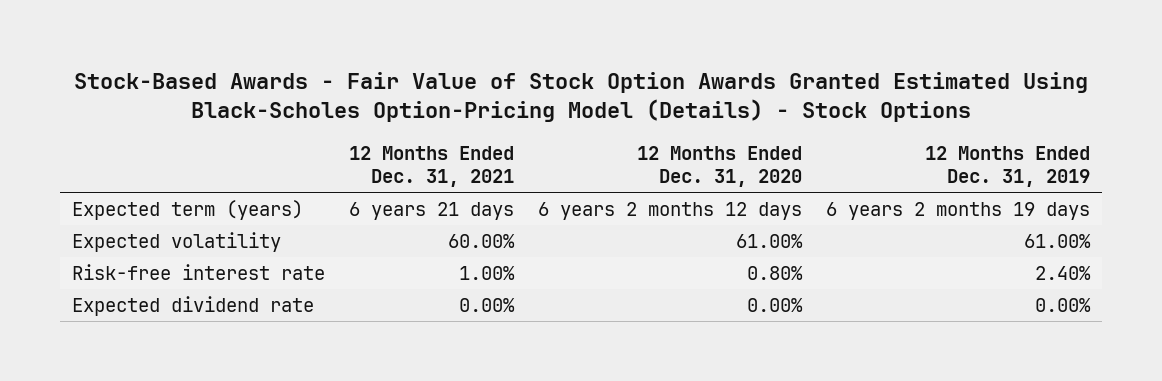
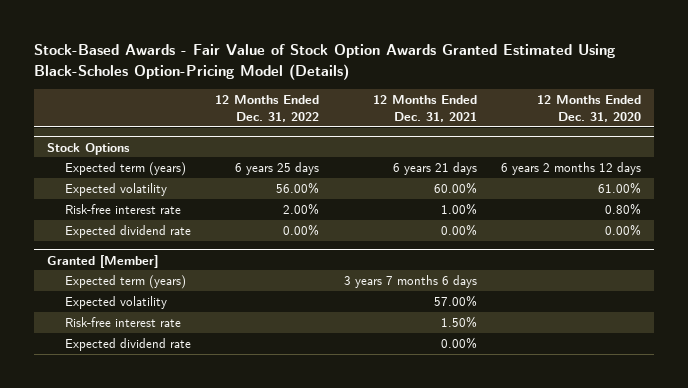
- Stock-Based Awards - Fair Value of Stock Option Awards Granted Estimated Using Black-Scholes Option-Pricing Model (Details) - Stock Options
+ Stock-Based Awards - Fair Value of Stock Option Awards Granted Estimated Using Black-Scholes Option-Pricing Model (Details)
- | 12 Months Ended Dec. 31, 2021 | 12 Months Ended Dec. 31, 2020 | 12 Months Ended Dec. 31, 2019
+ | 12 Months Ended Dec. 31, 2022 | 12 Months Ended Dec. 31, 2021 | 12 Months Ended Dec. 31, 2020
+ Stock Options
+ Granted [Member]
+ Expected term (years) | | 3 years 7 months 6 days |
+ Expected volatility | | 57.00% |
+ Risk-free interest rate | | 1.50% |
+ Expected dividend rate | | 0.00% |

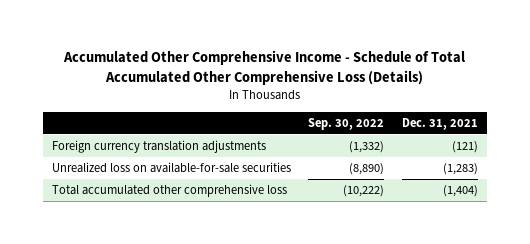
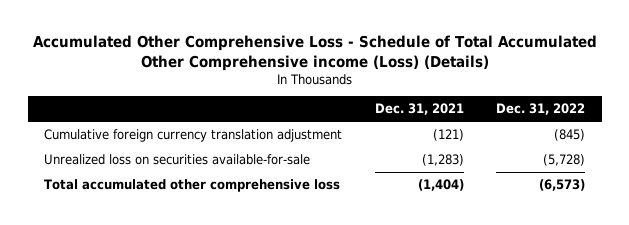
- Accumulated Other Comprehensive Income - Schedule of Total Accumulated Other Comprehensive Loss (Details)
+ Accumulated Other Comprehensive Loss - Schedule of Total Accumulated Other Comprehensive income (Loss) (Details)
- | Sep. 30, 2022 | Dec. 31, 2021
+ | Dec. 31, 2021 | Dec. 31, 2022
- Foreign currency translation adjustments | (1,332) | (121)
- Unrealized loss on available-for-sale securities | (8,890) | (1,283)
+ Cumulative foreign currency translation adjustment | (121) | (845)
+ Unrealized loss on securities available-for-sale | (1,283) | (5,728)

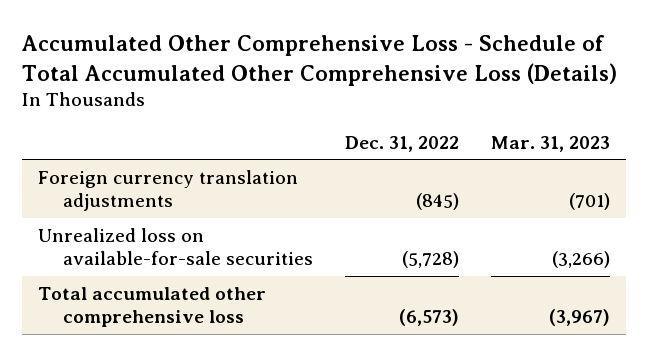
- Accumulated Other Comprehensive Loss - Schedule of Total Accumulated Other Comprehensive income (Loss) (Details)
+ Accumulated Other Comprehensive Loss - Schedule of Total Accumulated Other Comprehensive Loss (Details)
- | Dec. 31, 2021 | Dec. 31, 2022
+ | Dec. 31, 2022 | Mar. 31, 2023
- Cumulative foreign currency translation adjustment | (121) | (845)
- Unrealized loss on securities available-for-sale | (1,283) | (5,728)
+ Foreign currency translation adjustments | (845) | (701)
+ Unrealized loss on available-for-sale securities | (5,728) | (3,266)

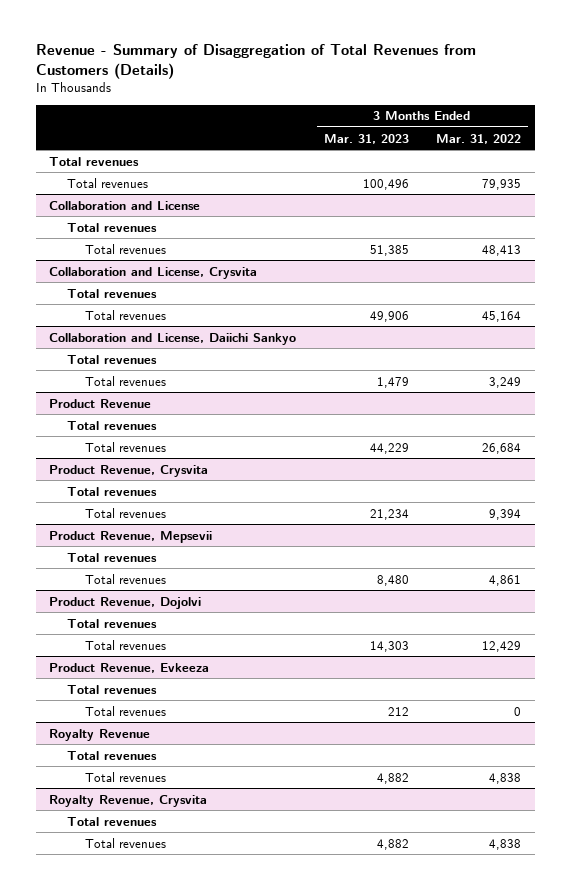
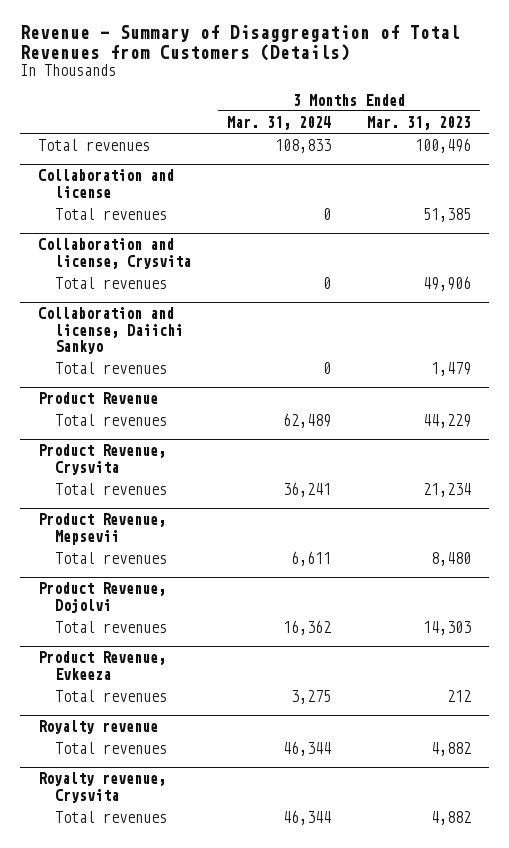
- | 3 Months Ended Mar. 31, 2023 | 3 Months Ended Mar. 31, 2022
+ | 3 Months Ended Mar. 31, 2024 | 3 Months Ended Mar. 31, 2023
- Total revenues
- Collaboration and License
- Total revenues
+ Collaboration and license
- Collaboration and License, Crysvita
- Total revenues
+ Collaboration and license, Crysvita
- Collaboration and License, Daiichi Sankyo
- Total revenues
+ Collaboration and license, Daiichi Sankyo
@ Product Revenue
- Total revenues
@ Product Revenue, Crysvita
- Total revenues
@ Product Revenue, Mepsevii
- Total revenues
@ Product Revenue, Dojolvi
- Total revenues
@ Product Revenue, Evkeeza
- Total revenues
- Royalty Revenue
- Total revenues
+ Royalty revenue
- Royalty Revenue, Crysvita
- Total revenues
+ Royalty revenue, Crysvita

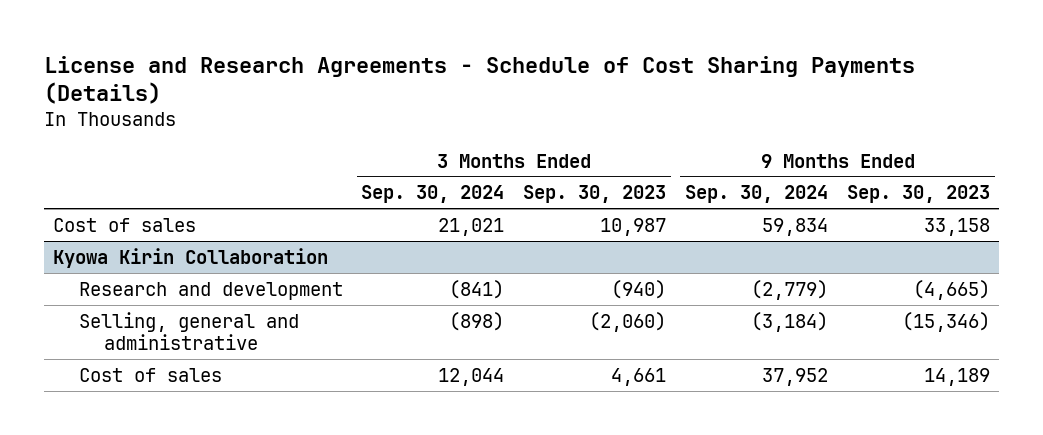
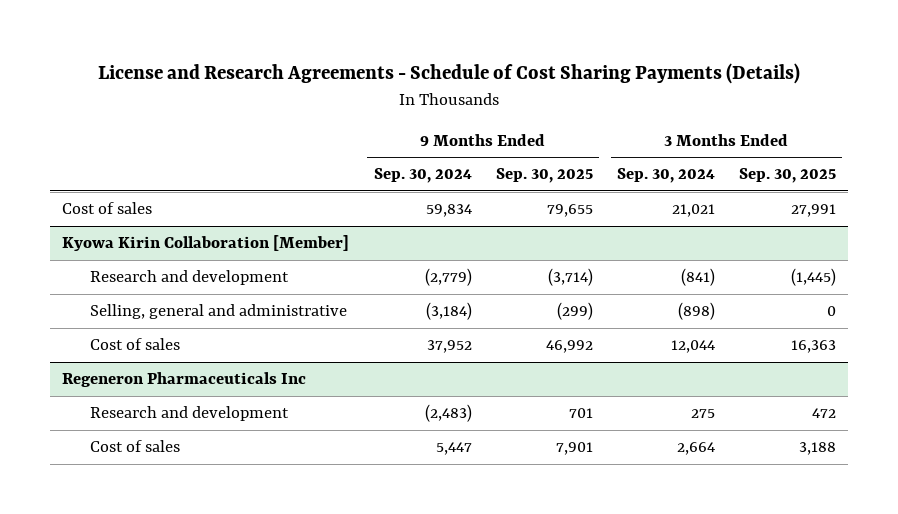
- | 3 Months Ended Sep. 30, 2024 | 3 Months Ended Sep. 30, 2023 | 9 Months Ended Sep. 30, 2024 | 9 Months Ended Sep. 30, 2023
+ | 9 Months Ended Sep. 30, 2024 | 9 Months Ended Sep. 30, 2025 | 3 Months Ended Sep. 30, 2024 | 3 Months Ended Sep. 30, 2025
- Kyowa Kirin Collaboration
+ Kyowa Kirin Collaboration [Member]
+ Regeneron Pharmaceuticals Inc
+ Research and development | (2,483) | 701 | 275 | 472
+ Cost of sales | 5,447 | 7,901 | 2,664 | 3,188

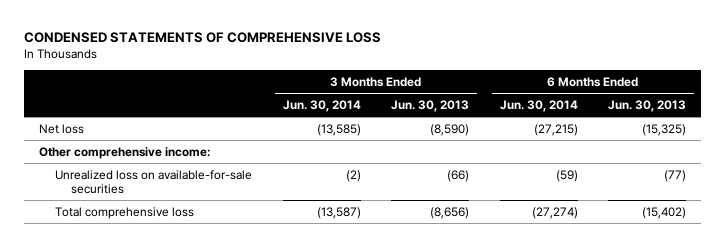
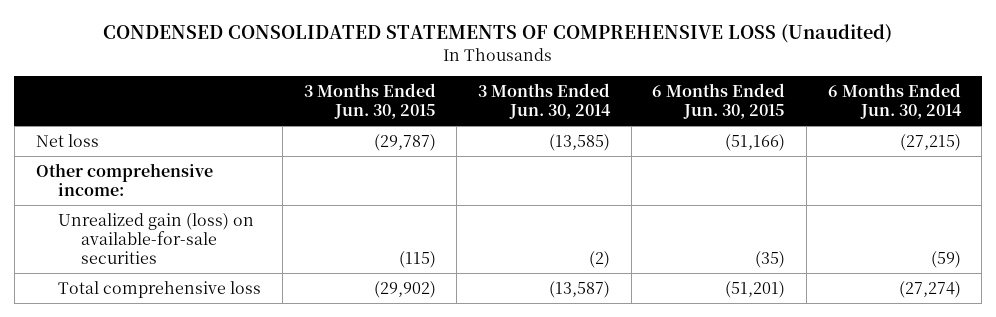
- CONDENSED STATEMENTS OF COMPREHENSIVE LOSS
+ CONDENSED CONSOLIDATED STATEMENTS OF COMPREHENSIVE LOSS (Unaudited)
- | 3 Months Ended Jun. 30, 2014 | 3 Months Ended Jun. 30, 2013 | 6 Months Ended Jun. 30, 2014 | 6 Months Ended Jun. 30, 2013
+ | 3 Months Ended Jun. 30, 2015 | 3 Months Ended Jun. 30, 2014 | 6 Months Ended Jun. 30, 2015 | 6 Months Ended Jun. 30, 2014
- Unrealized loss on available-for-sale securities | (2) | (66) | (59) | (77)
+ Unrealized gain (loss) on available-for-sale securities | (115) | (2) | (35) | (59)

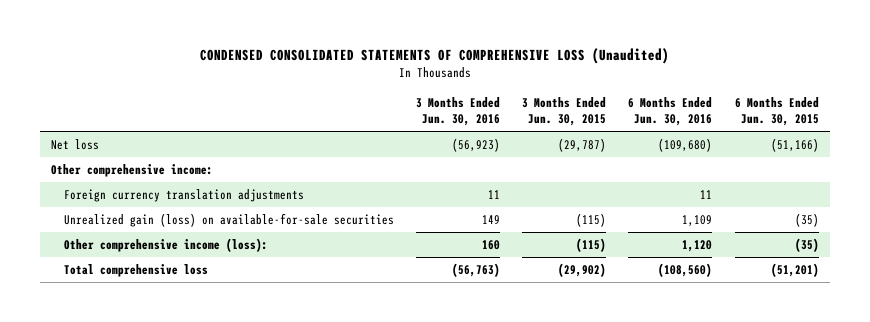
- | 3 Months Ended Jun. 30, 2015 | 3 Months Ended Jun. 30, 2014 | 6 Months Ended Jun. 30, 2015 | 6 Months Ended Jun. 30, 2014
+ | 3 Months Ended Jun. 30, 2016 | 3 Months Ended Jun. 30, 2015 | 6 Months Ended Jun. 30, 2016 | 6 Months Ended Jun. 30, 2015
+ Foreign currency translation adjustments | 11 | | 11 |
+ Other comprehensive income (loss): | 160 | (115) | 1,120 | (35)

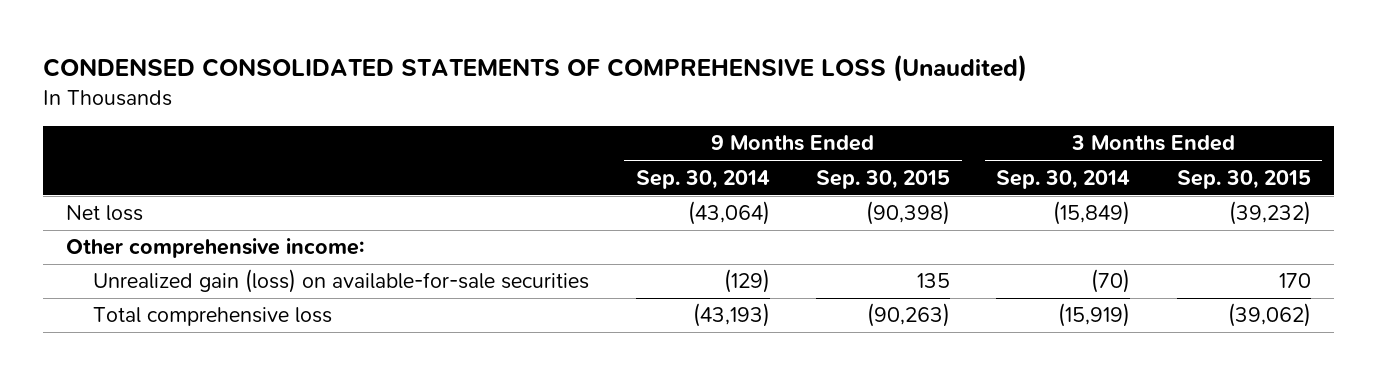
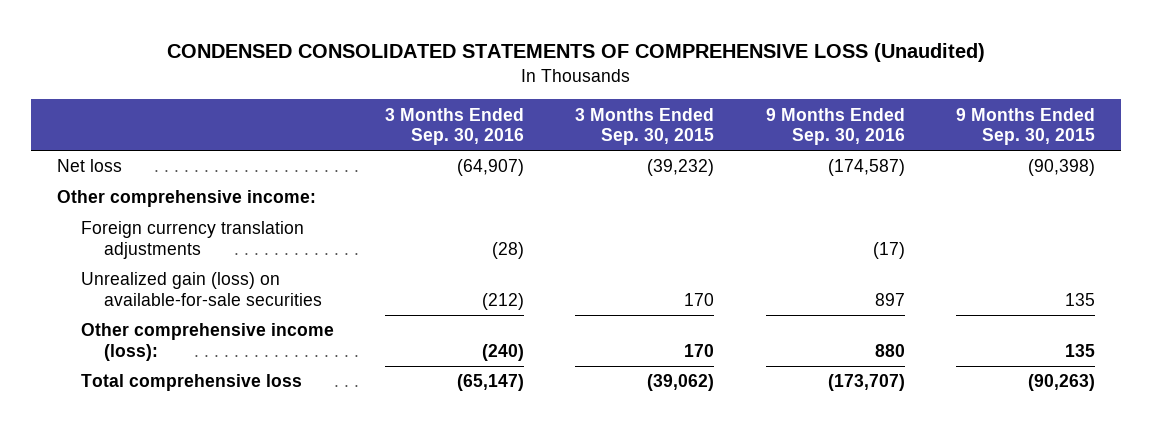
- | 9 Months Ended Sep. 30, 2014 | 9 Months Ended Sep. 30, 2015 | 3 Months Ended Sep. 30, 2014 | 3 Months Ended Sep. 30, 2015
+ | 3 Months Ended Sep. 30, 2016 | 3 Months Ended Sep. 30, 2015 | 9 Months Ended Sep. 30, 2016 | 9 Months Ended Sep. 30, 2015
+ Foreign currency translation adjustments | (28) | | (17) |
+ Other comprehensive income (loss): | (240) | 170 | 880 | 135

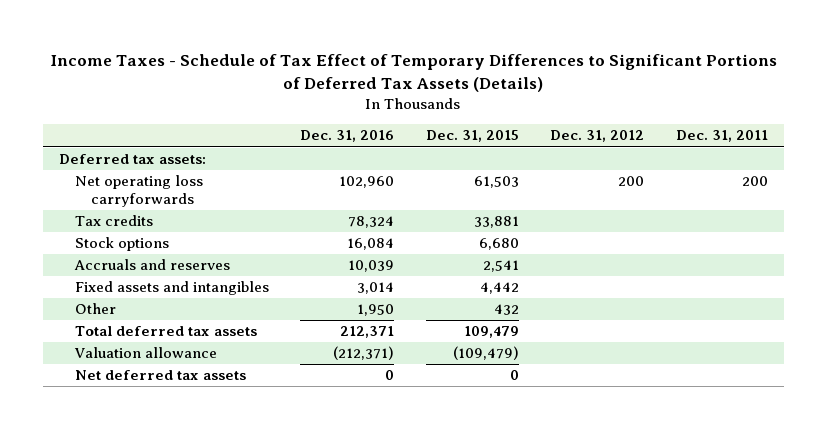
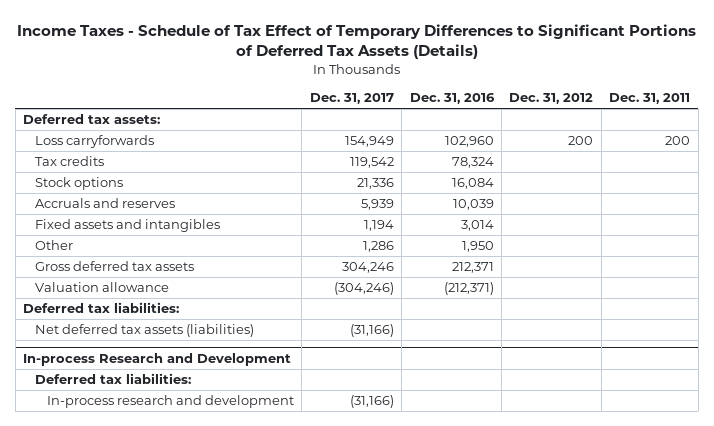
- | Dec. 31, 2016 | Dec. 31, 2015 | Dec. 31, 2012 | Dec. 31, 2011
+ | Dec. 31, 2017 | Dec. 31, 2016 | Dec. 31, 2012 | Dec. 31, 2011
- Net operating loss carryforwards | 102,960 | 61,503 | 200 | 200
+ Loss carryforwards | 154,949 | 102,960 | 200 | 200
- Total deferred tax assets | 212,371 | 109,479 | |
+ Gross deferred tax assets | 304,246 | 212,371 | |
- Net deferred tax assets | 0 | 0 | |
+ Deferred tax liabilities:
+ Net deferred tax assets (liabilities) | (31,166) | | |
+ In-process Research and Development
+ Deferred tax liabilities:
+ In-process research and development | (31,166) | | |

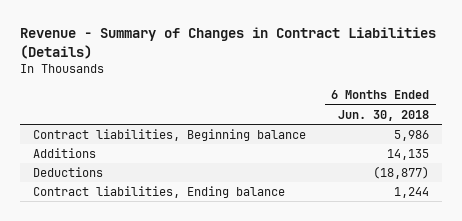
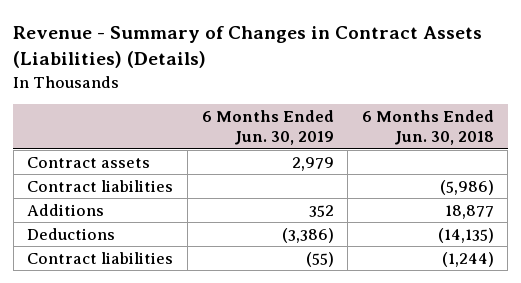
- Revenue - Summary of Changes in Contract Liabilities (Details)
+ Revenue - Summary of Changes in Contract Assets (Liabilities) (Details)
- | 6 Months Ended Jun. 30, 2018
+ | 6 Months Ended Jun. 30, 2019 | 6 Months Ended Jun. 30, 2018
- Contract liabilities, Beginning balance | 5,986
- Additions | 14,135
- Deductions | (18,877)
- Contract liabilities, Ending balance | 1,244
+ Contract assets | 2,979 |
+ Contract liabilities | | (5,986)
+ Additions | 352 | 18,877
+ Deductions | (3,386) | (14,135)
+ Contract liabilities | (55) | (1,244)

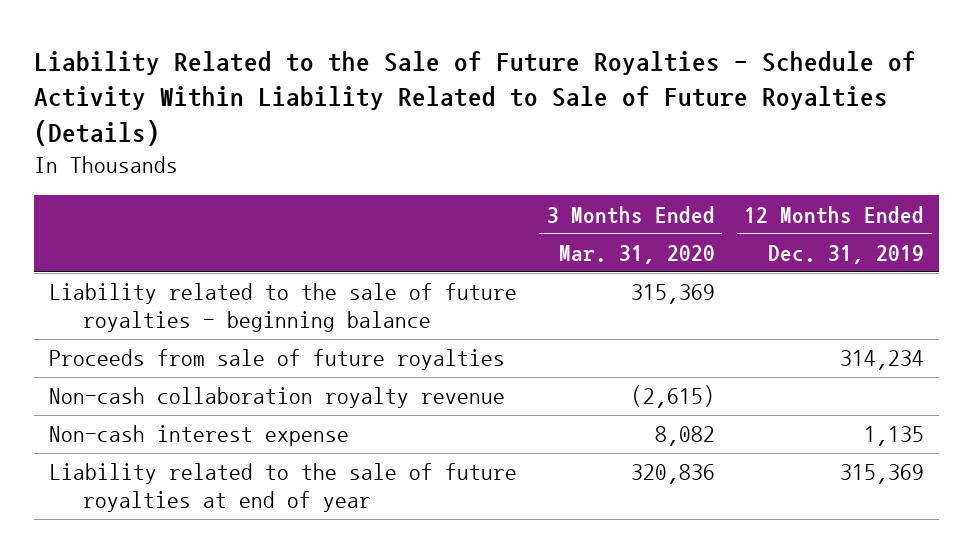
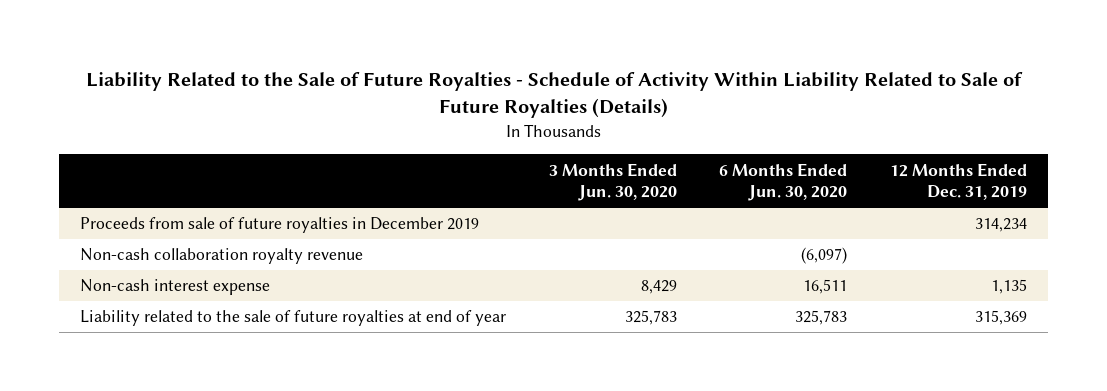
- | 3 Months Ended Mar. 31, 2020 | 12 Months Ended Dec. 31, 2019
+ | 3 Months Ended Jun. 30, 2020 | 6 Months Ended Jun. 30, 2020 | 12 Months Ended Dec. 31, 2019
- Liability related to the sale of future royalties - beginning balance | 315,369 |
- Proceeds from sale of future royalties | | 314,234
+ Proceeds from sale of future royalties in December 2019 | | | 314,234

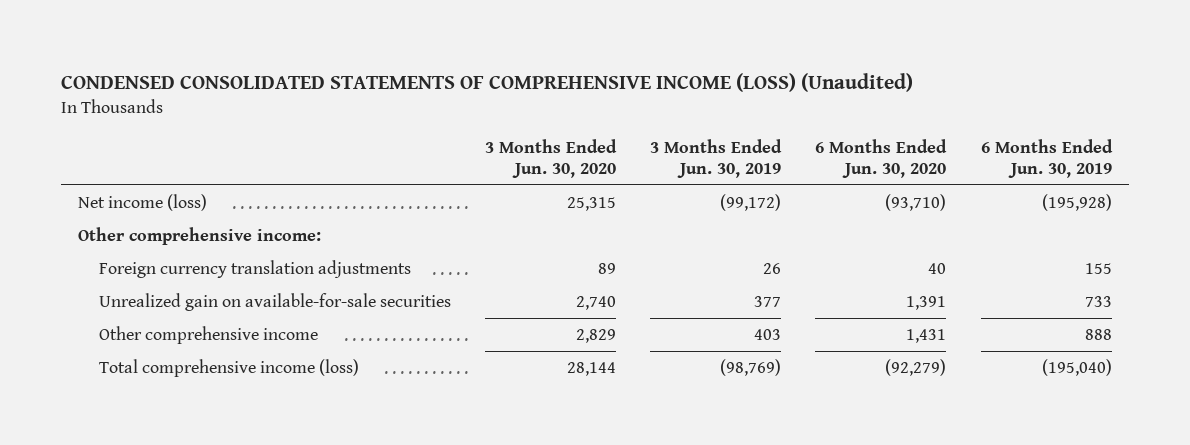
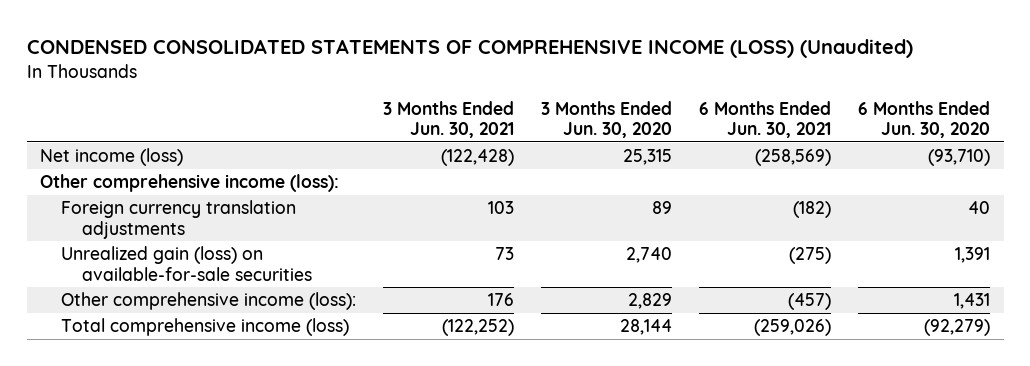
- | 3 Months Ended Jun. 30, 2020 | 3 Months Ended Jun. 30, 2019 | 6 Months Ended Jun. 30, 2020 | 6 Months Ended Jun. 30, 2019
+ | 3 Months Ended Jun. 30, 2021 | 3 Months Ended Jun. 30, 2020 | 6 Months Ended Jun. 30, 2021 | 6 Months Ended Jun. 30, 2020
- Other comprehensive income:
+ Other comprehensive income (loss):
- Unrealized gain on available-for-sale securities | 2,740 | 377 | 1,391 | 733
- Other comprehensive income | 2,829 | 403 | 1,431 | 888
+ Unrealized gain (loss) on available-for-sale securities | 73 | 2,740 | (275) | 1,391
+ Other comprehensive income (loss): | 176 | 2,829 | (457) | 1,431

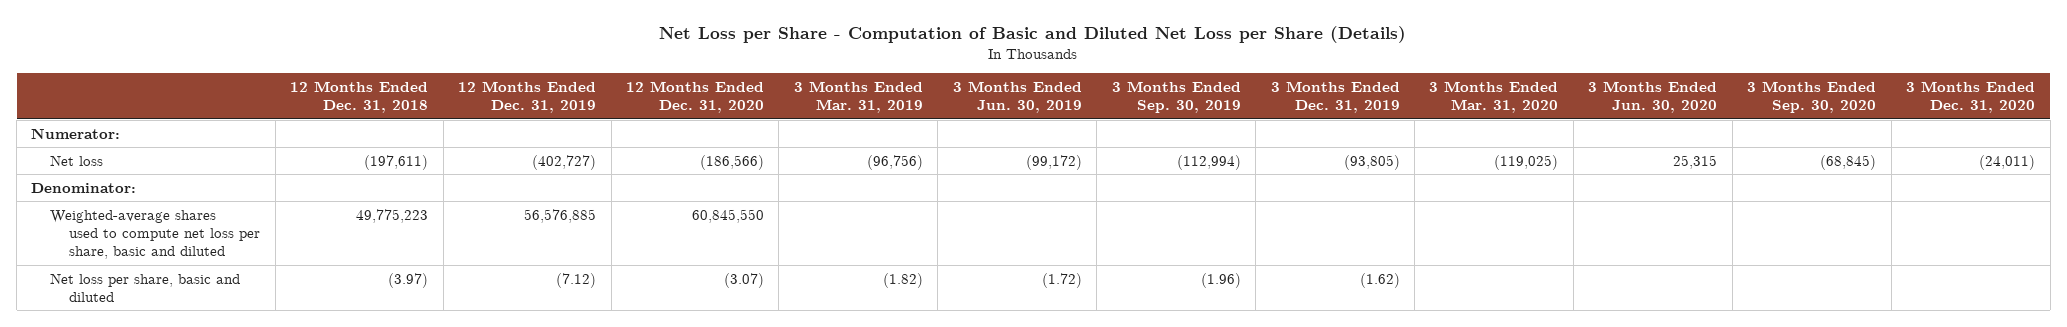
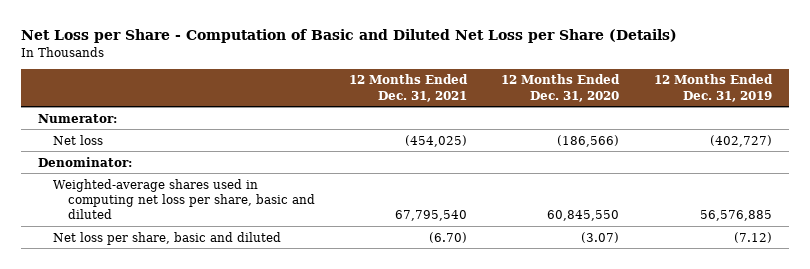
- | 12 Months Ended Dec. 31, 2018 | 12 Months Ended Dec. 31, 2019 | 12 Months Ended Dec. 31, 2020 | 3 Months Ended Mar. 31, 2019 | 3 Months Ended Jun. 30, 2019 | 3 Months Ended Sep. 30, 2019 | 3 Months Ended Dec. 31, 2019 | 3 Months Ended Mar. 31, 2020 | 3 Months Ended Jun. 30, 2020 | 3 Months Ended Sep. 30, 2020 | 3 Months Ended Dec. 31, 2020
+ | 12 Months Ended Dec. 31, 2021 | 12 Months Ended Dec. 31, 2020 | 12 Months Ended Dec. 31, 2019
- Weighted-average shares used to compute net loss per share, basic and diluted | 49,775,223 | 56,576,885 | 60,845,550 | | | | | | | |
+ Weighted-average shares used in computing net loss per share, basic and diluted | 67,795,540 | 60,845,550 | 56,576,885

